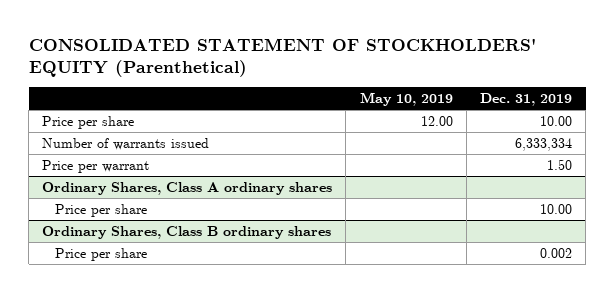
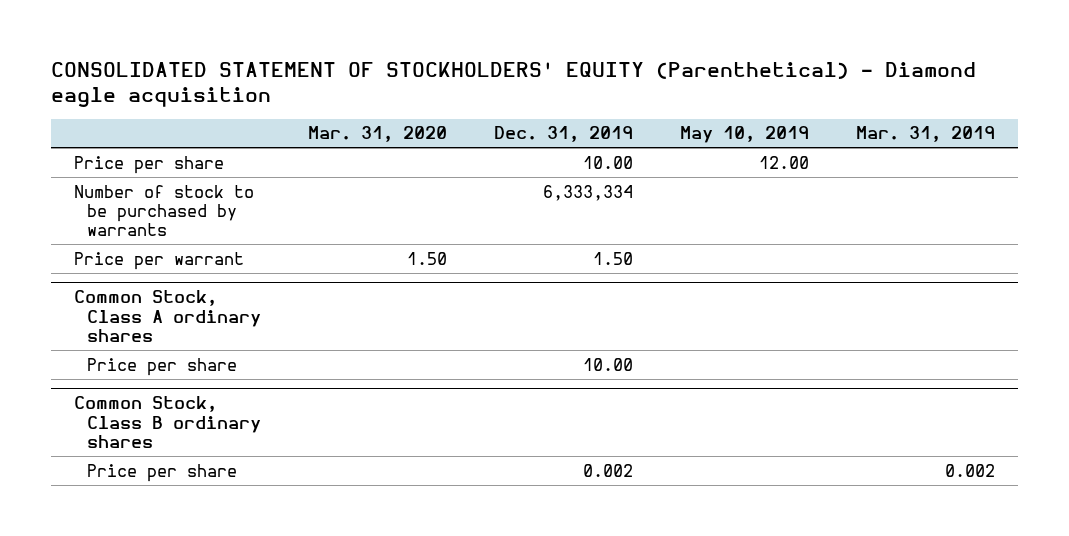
- CONSOLIDATED STATEMENT OF STOCKHOLDERS' EQUITY (Parenthetical)
+ CONSOLIDATED STATEMENT OF STOCKHOLDERS' EQUITY (Parenthetical) - Diamond eagle acquisition
- | May 10, 2019 | Dec. 31, 2019
+ | Mar. 31, 2020 | Dec. 31, 2019 | May 10, 2019 | Mar. 31, 2019
- Number of warrants issued | | 6,333,334
+ Number of stock to be purchased by warrants | | 6,333,334 | |
- Ordinary Shares, Class A ordinary shares
+ Common Stock, Class A ordinary shares
- Ordinary Shares, Class B ordinary shares
+ Common Stock, Class B ordinary shares

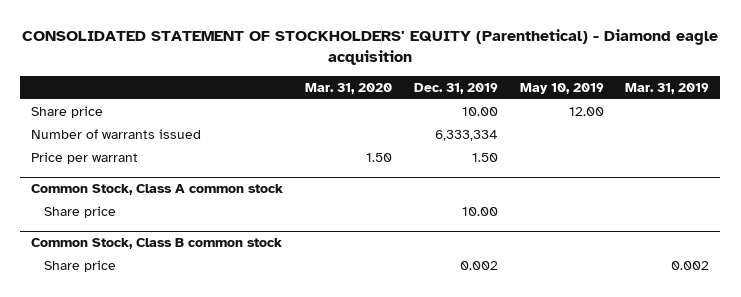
- Price per share | | 10.00 | 12.00 |
- Number of stock to be purchased by warrants | | 6,333,334 | |
+ Share price | | 10.00 | 12.00 |
+ Number of warrants issued | | 6,333,334 | |
- Common Stock, Class A ordinary shares
- Price per share | | 10.00 | |
- Common Stock, Class B ordinary shares
- Price per share | | 0.002 | | 0.002
+ Common Stock, Class A common stock
+ Share price | | 10.00 | |
+ Common Stock, Class B common stock
+ Share price | | 0.002 | | 0.002

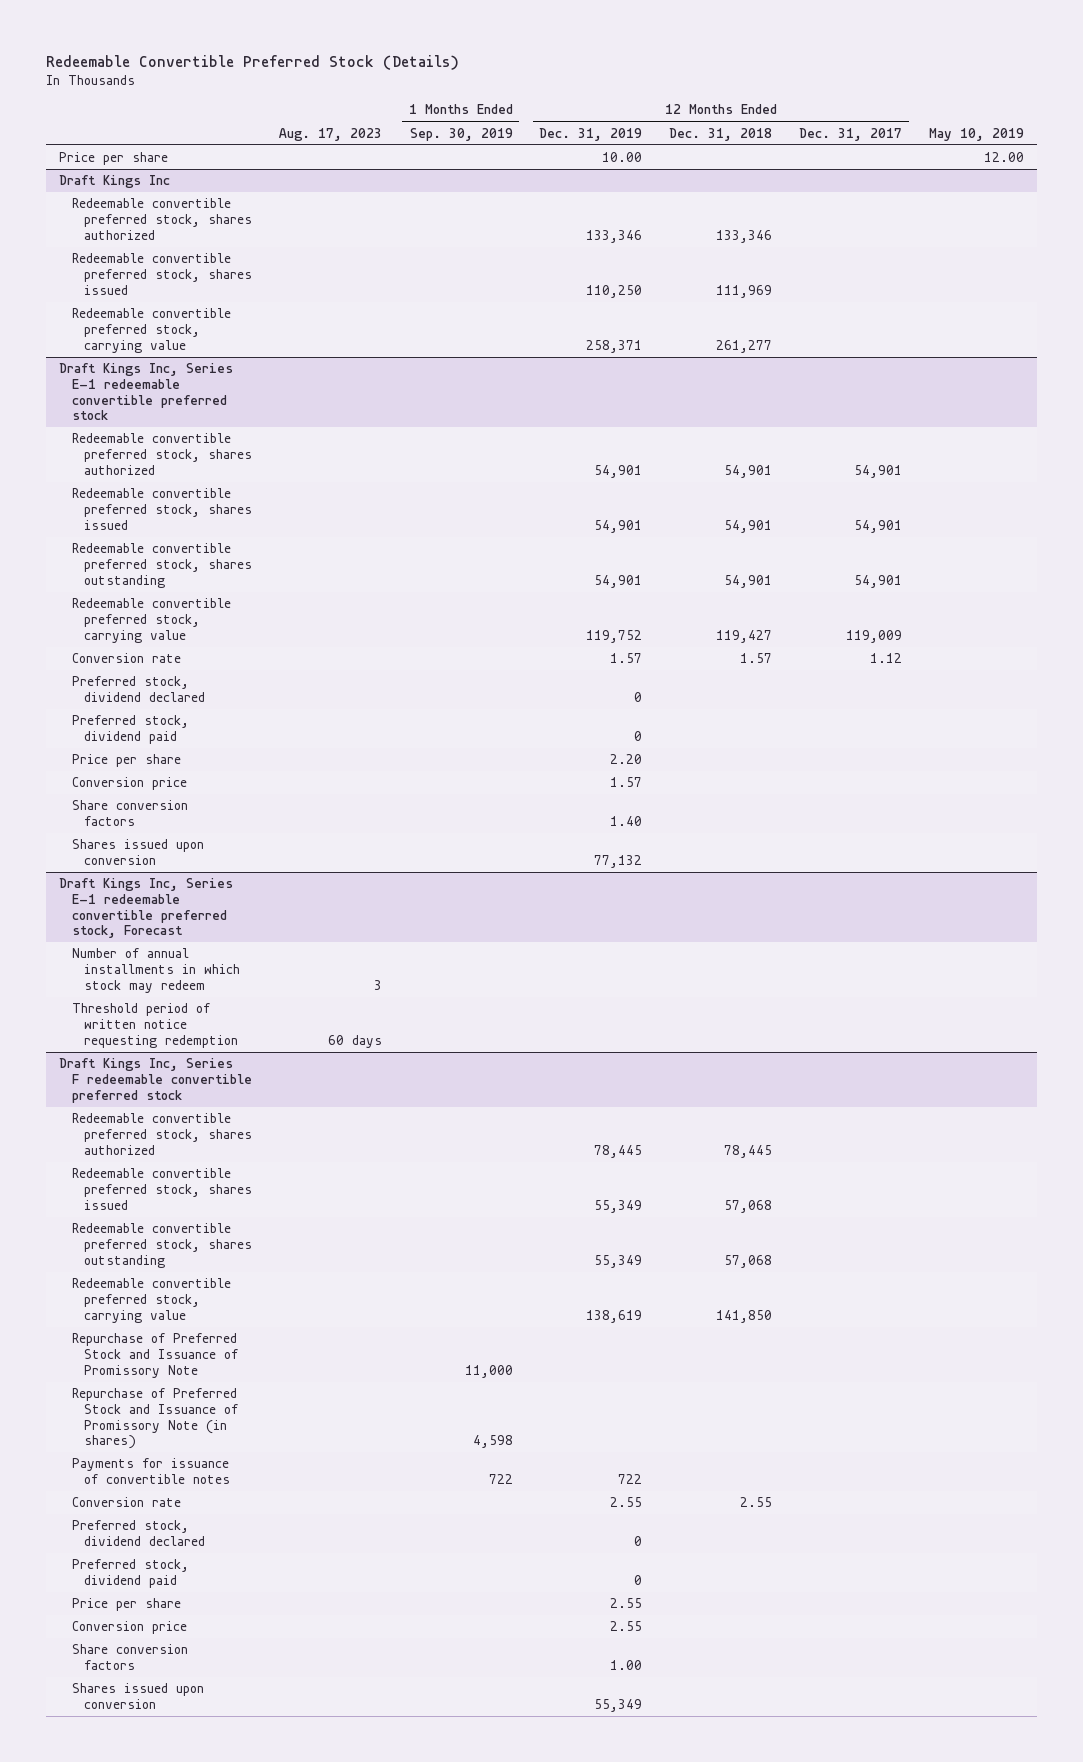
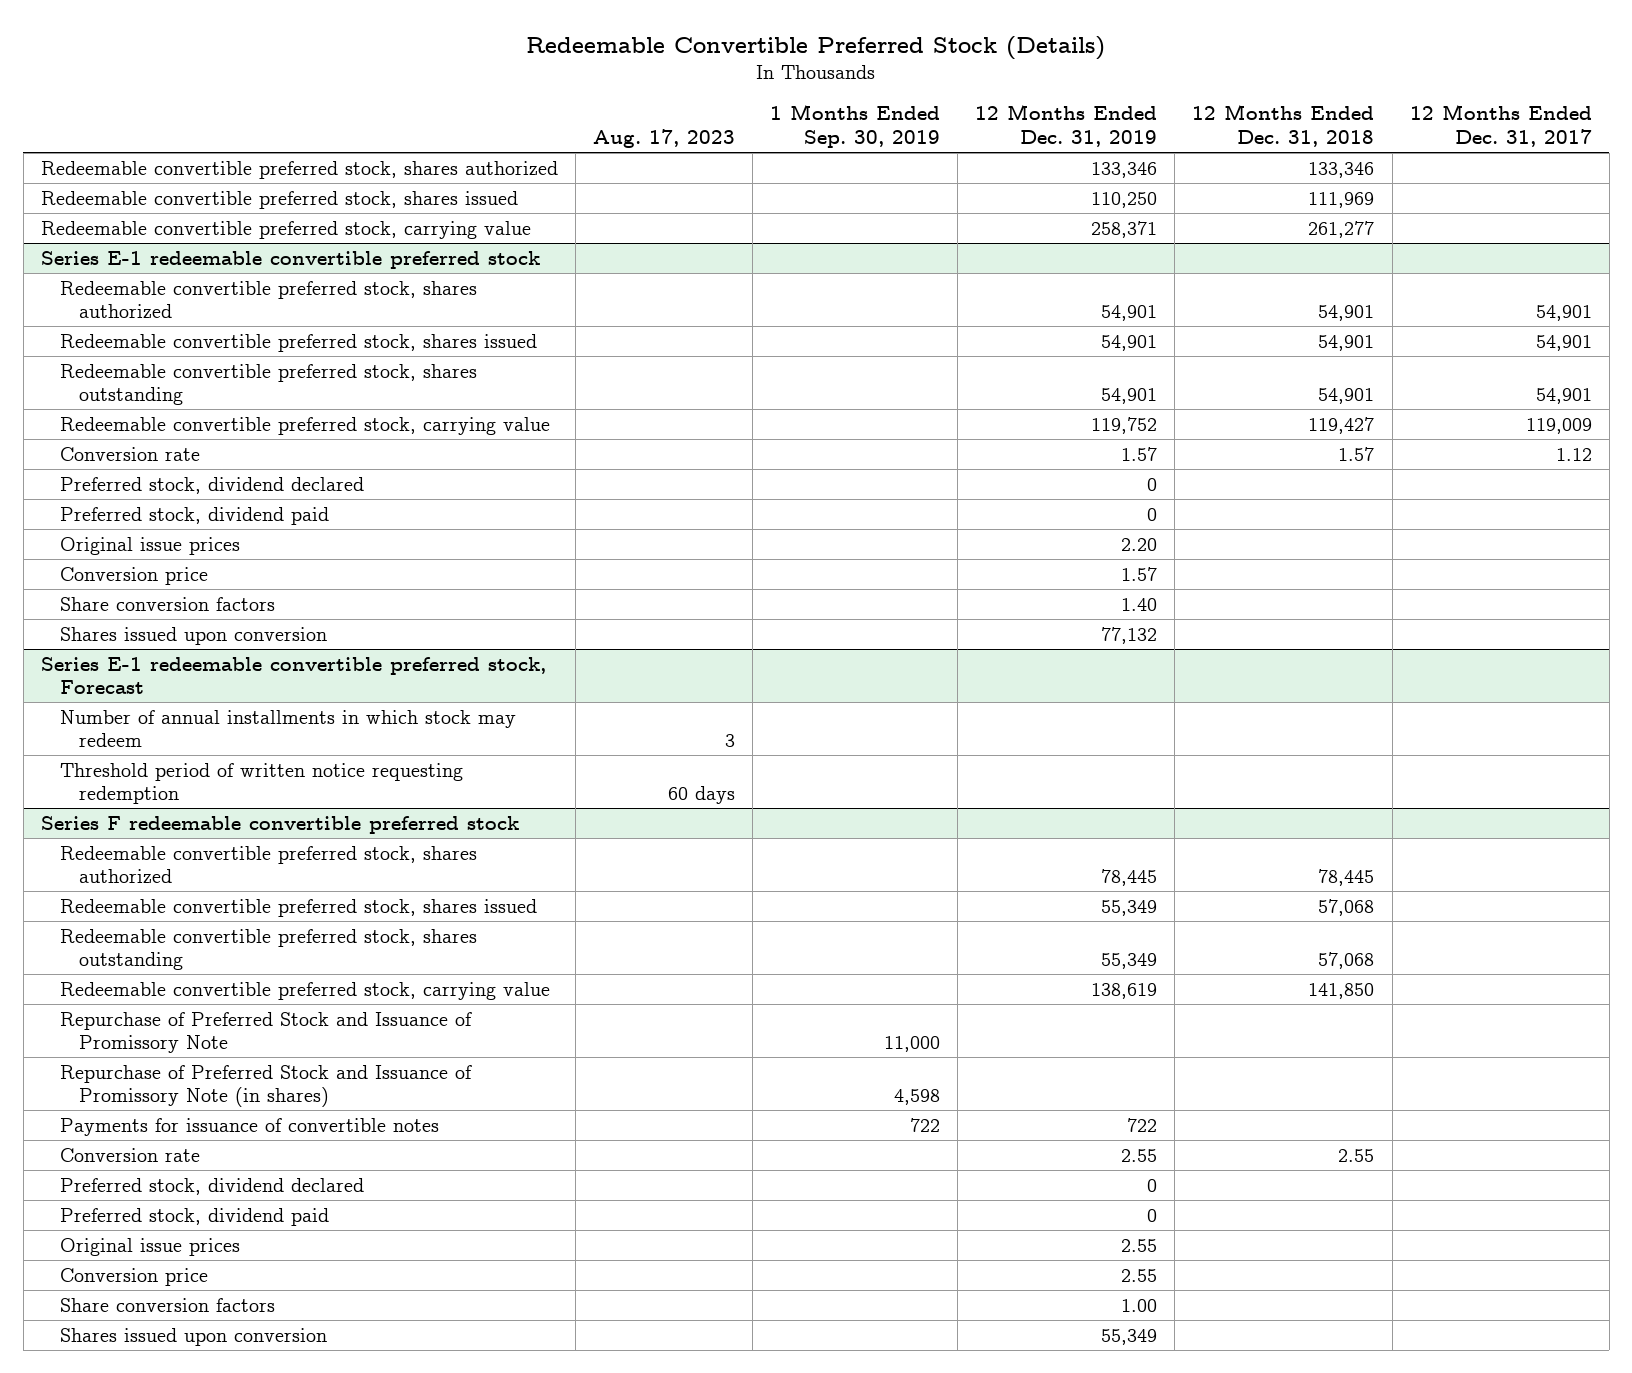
- | Aug. 17, 2023 | 1 Months Ended Sep. 30, 2019 | 12 Months Ended Dec. 31, 2019 | 12 Months Ended Dec. 31, 2018 | 12 Months Ended Dec. 31, 2017 | May 10, 2019
+ | Aug. 17, 2023 | 1 Months Ended Sep. 30, 2019 | 12 Months Ended Dec. 31, 2019 | 12 Months Ended Dec. 31, 2018 | 12 Months Ended Dec. 31, 2017
- Price per share | | | 10.00 | | | 12.00
- Draft Kings Inc
- Draft Kings Inc, Series E-1 redeemable convertible preferred stock
+ Series E-1 redeemable convertible preferred stock
- Price per share | | | 2.20 | | |
+ Original issue prices | | | 2.20 | |
- Draft Kings Inc, Series E-1 redeemable convertible preferred stock, Forecast
+ Series E-1 redeemable convertible preferred stock, Forecast
- Draft Kings Inc, Series F redeemable convertible preferred stock
+ Series F redeemable convertible preferred stock
- Price per share | | | 2.55 | | |
+ Original issue prices | | | 2.55 | |

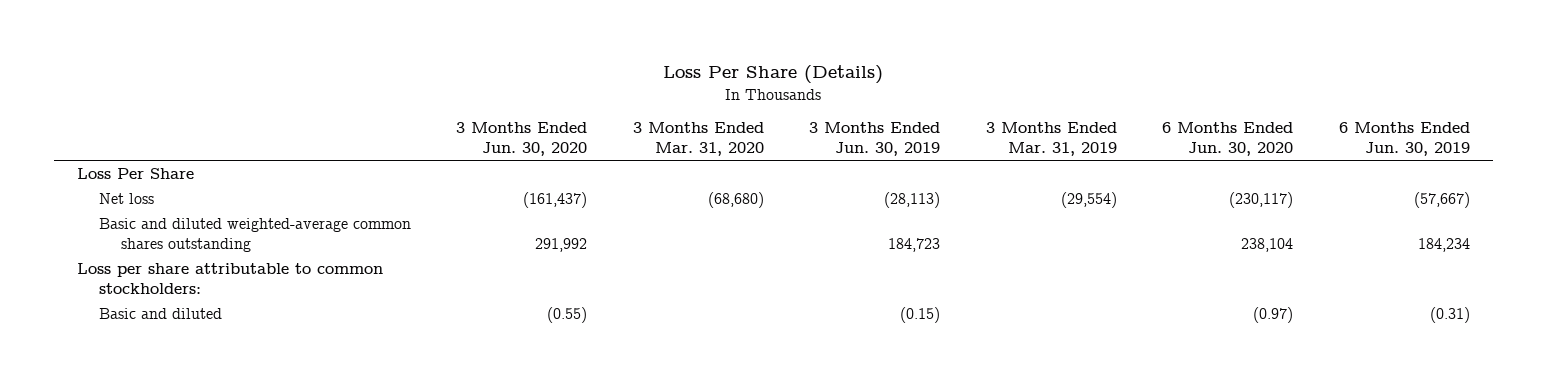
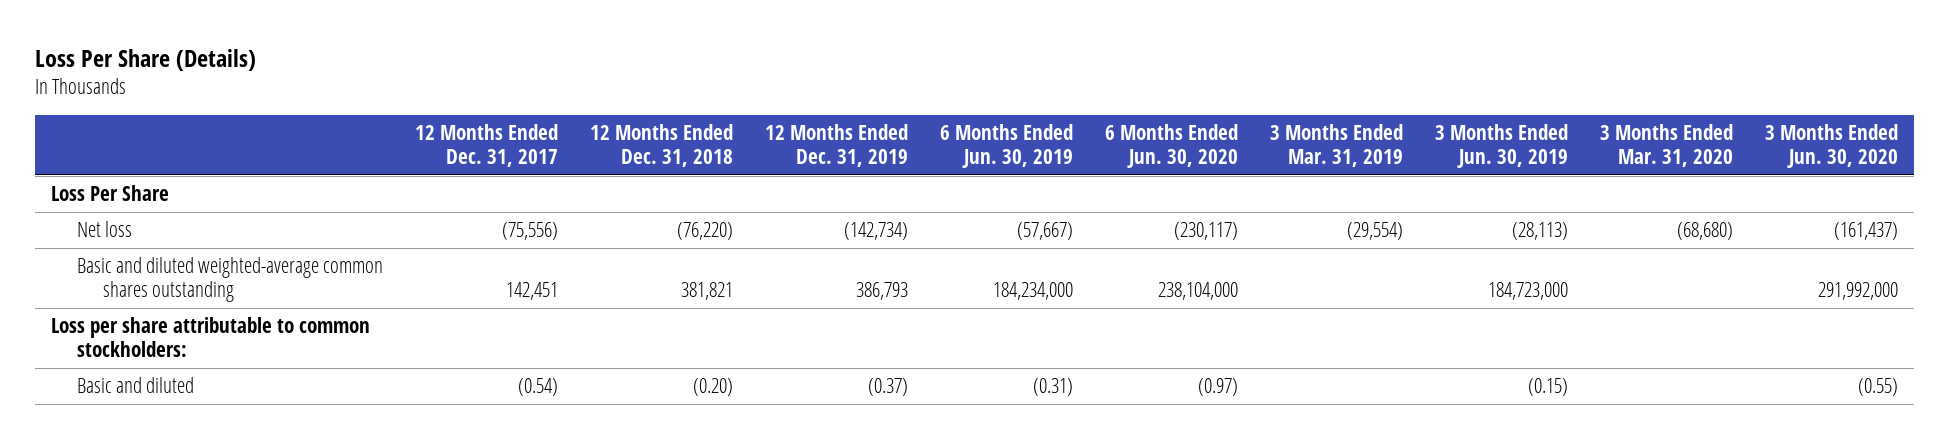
- | 3 Months Ended Jun. 30, 2020 | 3 Months Ended Mar. 31, 2020 | 3 Months Ended Jun. 30, 2019 | 3 Months Ended Mar. 31, 2019 | 6 Months Ended Jun. 30, 2020 | 6 Months Ended Jun. 30, 2019
+ | 12 Months Ended Dec. 31, 2017 | 12 Months Ended Dec. 31, 2018 | 12 Months Ended Dec. 31, 2019 | 6 Months Ended Jun. 30, 2019 | 6 Months Ended Jun. 30, 2020 | 3 Months Ended Mar. 31, 2019 | 3 Months Ended Jun. 30, 2019 | 3 Months Ended Mar. 31, 2020 | 3 Months Ended Jun. 30, 2020
- Basic and diluted weighted-average common shares outstanding | 291,992 | | 184,723 | | 238,104 | 184,234
+ Basic and diluted weighted-average common shares outstanding | 142,451 | 381,821 | 386,793 | 184,234,000 | 238,104,000 | | 184,723,000 | | 291,992,000

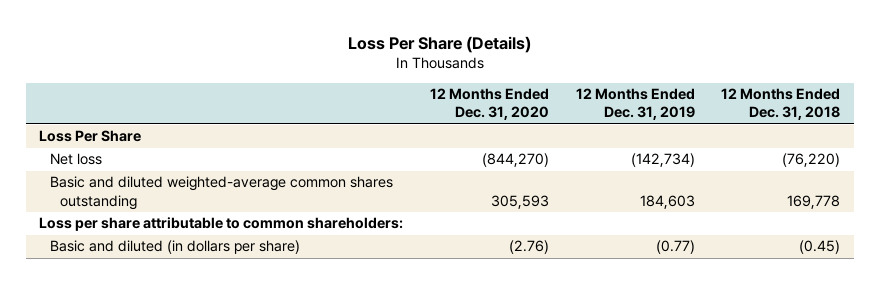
- | 12 Months Ended Dec. 31, 2017 | 12 Months Ended Dec. 31, 2018 | 12 Months Ended Dec. 31, 2019 | 6 Months Ended Jun. 30, 2019 | 6 Months Ended Jun. 30, 2020 | 3 Months Ended Mar. 31, 2019 | 3 Months Ended Jun. 30, 2019 | 3 Months Ended Mar. 31, 2020 | 3 Months Ended Jun. 30, 2020
+ | 12 Months Ended Dec. 31, 2020 | 12 Months Ended Dec. 31, 2019 | 12 Months Ended Dec. 31, 2018
- Basic and diluted weighted-average common shares outstanding | 142,451 | 381,821 | 386,793 | 184,234,000 | 238,104,000 | | 184,723,000 | | 291,992,000
- Loss per share attributable to common stockholders:
- Basic and diluted | (0.54) | (0.20) | (0.37) | (0.31) | (0.97) | | (0.15) | | (0.55)
+ Basic and diluted weighted-average common shares outstanding | 305,593 | 184,603 | 169,778
+ Loss per share attributable to common shareholders:
+ Basic and diluted (in dollars per share) | (2.76) | (0.77) | (0.45)

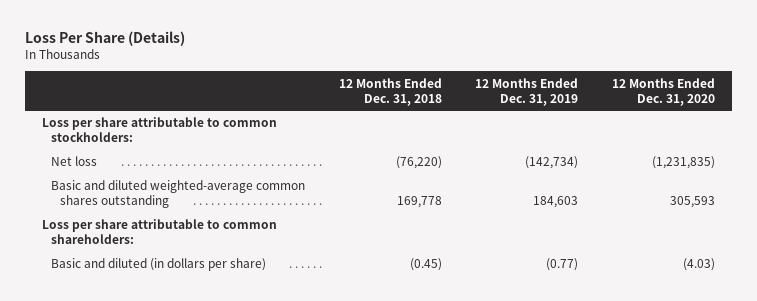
- | 12 Months Ended Dec. 31, 2020 | 12 Months Ended Dec. 31, 2019 | 12 Months Ended Dec. 31, 2018
+ | 12 Months Ended Dec. 31, 2018 | 12 Months Ended Dec. 31, 2019 | 12 Months Ended Dec. 31, 2020
- Loss Per Share
- Net loss | (844,270) | (142,734) | (76,220)
+ Loss per share attributable to common stockholders:
+ Net loss | (76,220) | (142,734) | (1,231,835)
- Basic and diluted (in dollars per share) | (2.76) | (0.77) | (0.45)
+ Basic and diluted (in dollars per share) | (0.45) | (0.77) | (4.03)

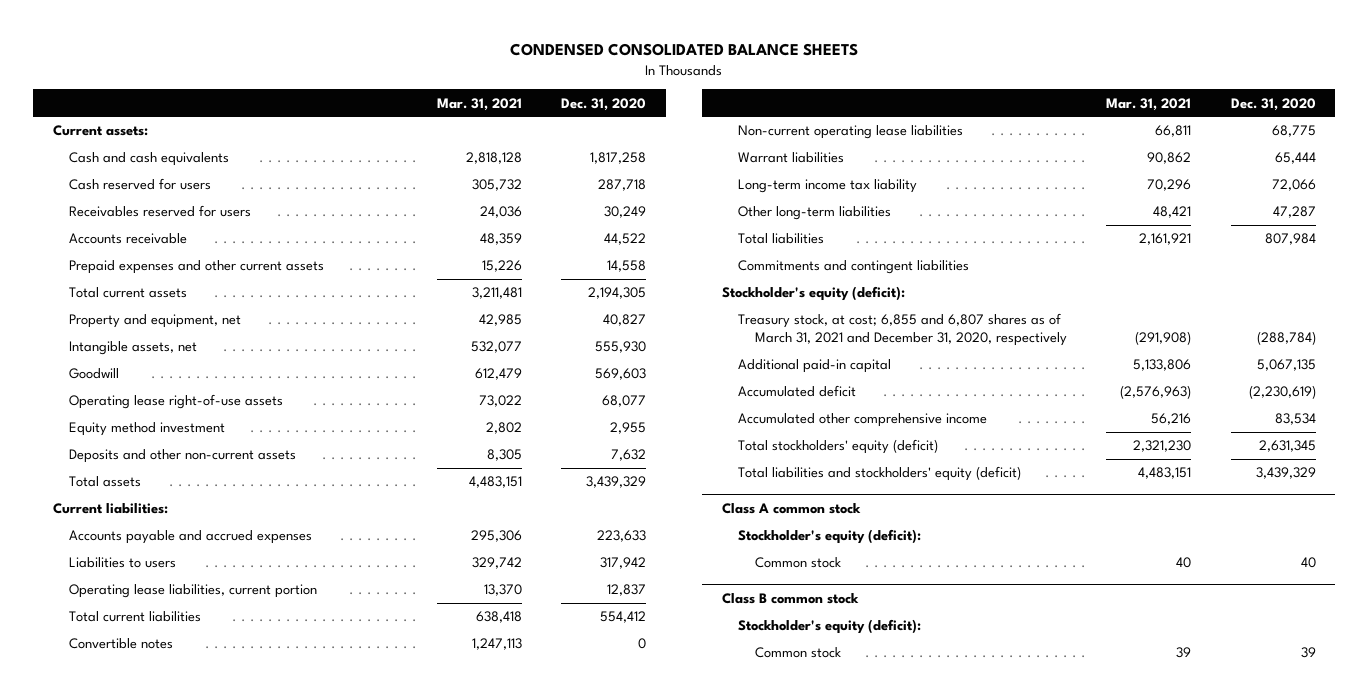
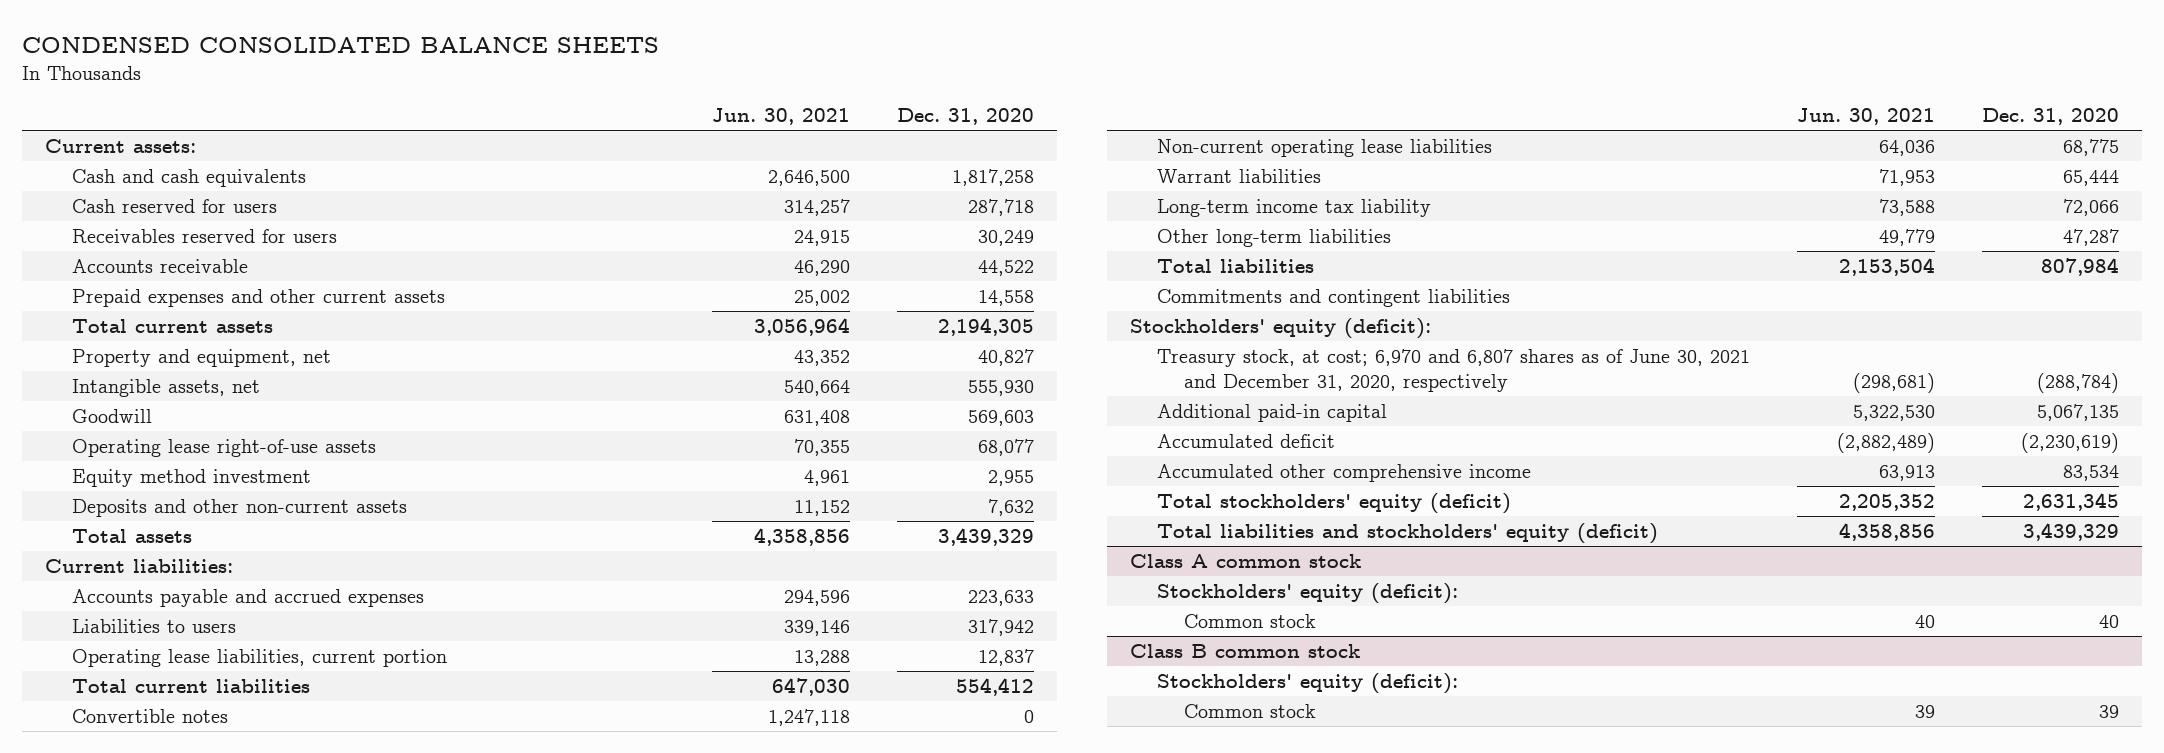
- | Mar. 31, 2021 | Dec. 31, 2020
+ | Jun. 30, 2021 | Dec. 31, 2020
- Stockholder's equity (deficit):
- Treasury stock, at cost; 6,855 and 6,807 shares as of March 31, 2021 and December 31, 2020, respectively | (291,908) | (288,784)
+ Stockholders' equity (deficit):
+ Treasury stock, at cost; 6,970 and 6,807 shares as of June 30, 2021 and December 31, 2020, respectively | (298,681) | (288,784)
@ Class A common stock
- Stockholder's equity (deficit):
+ Stockholders' equity (deficit):
@ Class B common stock
- Stockholder's equity (deficit):
+ Stockholders' equity (deficit):

